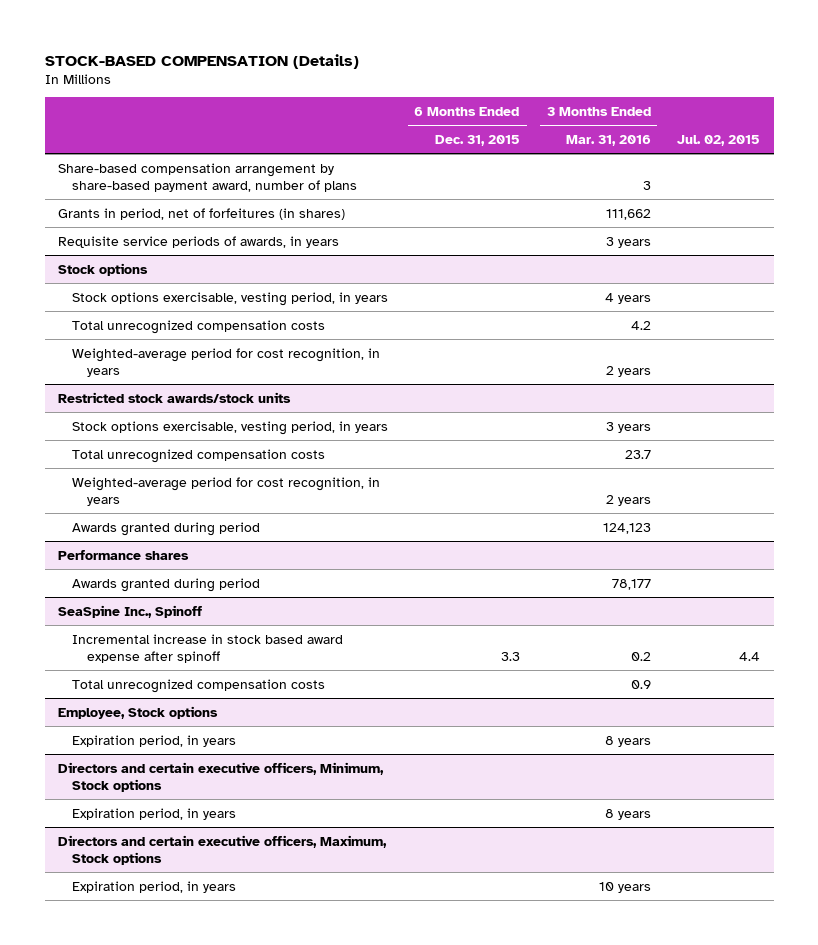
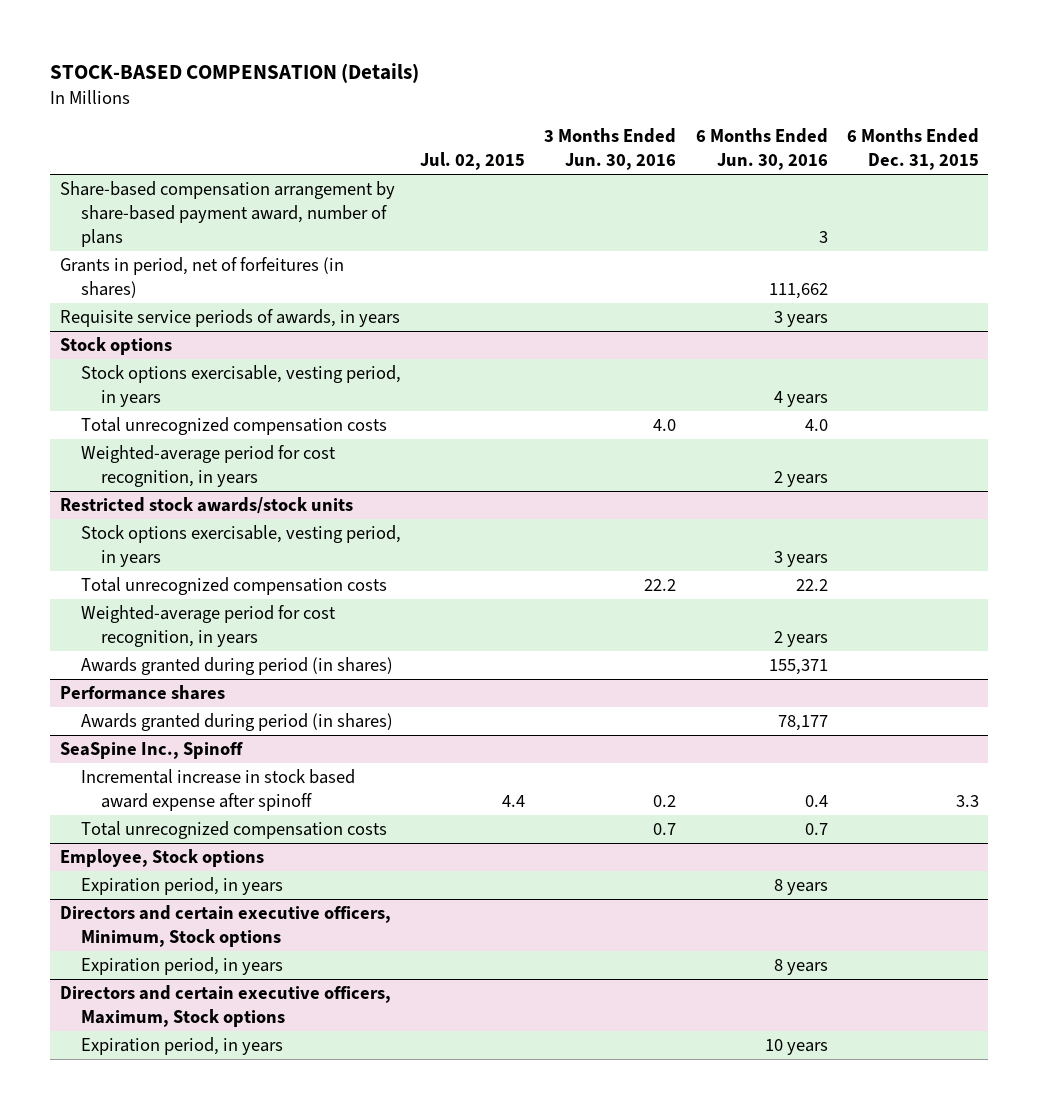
- | 6 Months Ended Dec. 31, 2015 | 3 Months Ended Mar. 31, 2016 | Jul. 02, 2015
+ | Jul. 02, 2015 | 3 Months Ended Jun. 30, 2016 | 6 Months Ended Jun. 30, 2016 | 6 Months Ended Dec. 31, 2015
@ Restricted stock awards/stock units
- Awards granted during period | | 124,123 |
+ Awards granted during period (in shares) | | | 155,371 |
@ Performance shares
- Awards granted during period | | 78,177 |
+ Awards granted during period (in shares) | | | 78,177 |

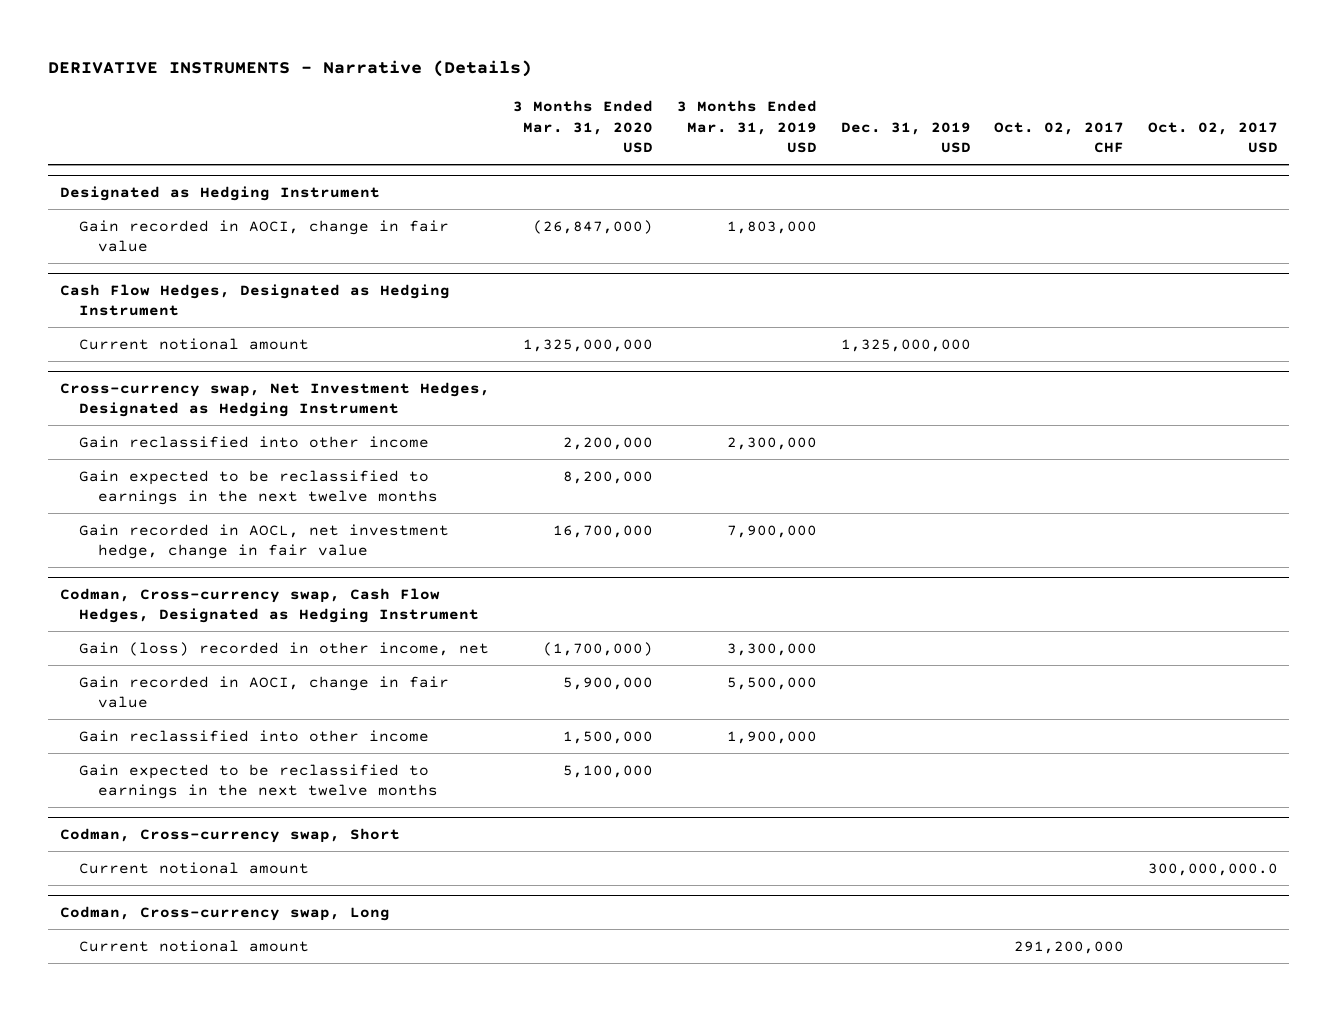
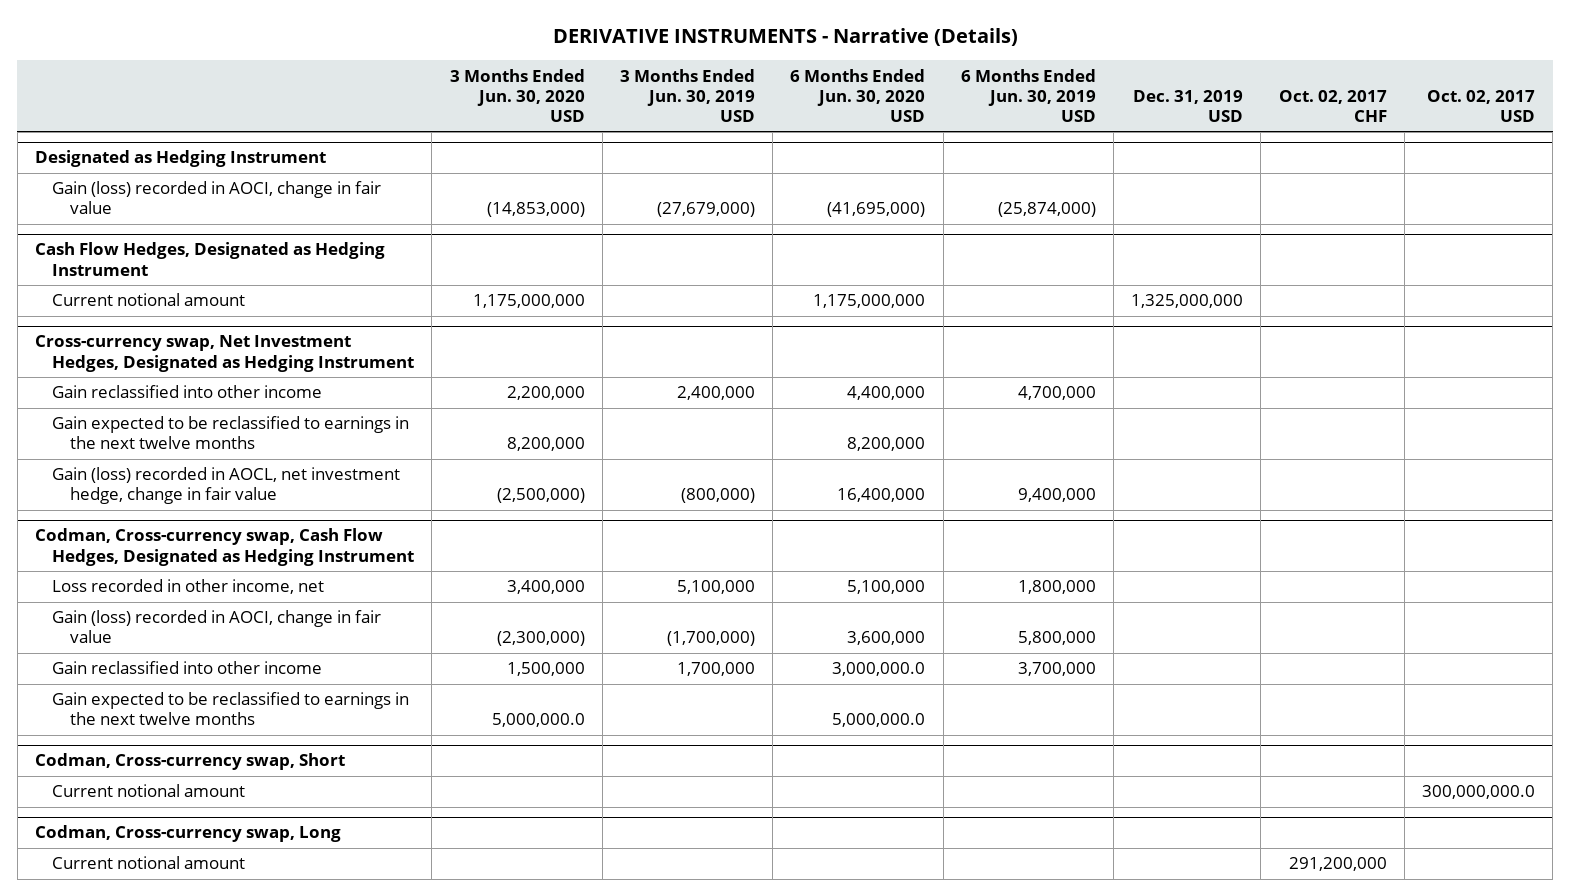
- | 3 Months Ended Mar. 31, 2020 USD | 3 Months Ended Mar. 31, 2019 USD | Dec. 31, 2019 USD | Oct. 02, 2017 CHF | Oct. 02, 2017 USD
+ | 3 Months Ended Jun. 30, 2020 USD | 3 Months Ended Jun. 30, 2019 USD | 6 Months Ended Jun. 30, 2020 USD | 6 Months Ended Jun. 30, 2019 USD | Dec. 31, 2019 USD | Oct. 02, 2017 CHF | Oct. 02, 2017 USD
@ Designated as Hedging Instrument
- Gain recorded in AOCI, change in fair value | (26,847,000) | 1,803,000 | | |
+ Gain (loss) recorded in AOCI, change in fair value | (14,853,000) | (27,679,000) | (41,695,000) | (25,874,000) | | |
@ Cross-currency swap, Net Investment Hedges, Designated as Hedging Instrument
- Gain recorded in AOCL, net investment hedge, change in fair value | 16,700,000 | 7,900,000 | | |
+ Gain (loss) recorded in AOCL, net investment hedge, change in fair value | (2,500,000) | (800,000) | 16,400,000 | 9,400,000 | | |
@ Codman, Cross-currency swap, Cash Flow Hedges, Designated as Hedging Instrument
- Gain (loss) recorded in other income, net | (1,700,000) | 3,300,000 | | |
- Gain recorded in AOCI, change in fair value | 5,900,000 | 5,500,000 | | |
+ Loss recorded in other income, net | 3,400,000 | 5,100,000 | 5,100,000 | 1,800,000 | | |
+ Gain (loss) recorded in AOCI, change in fair value | (2,300,000) | (1,700,000) | 3,600,000 | 5,800,000 | | |

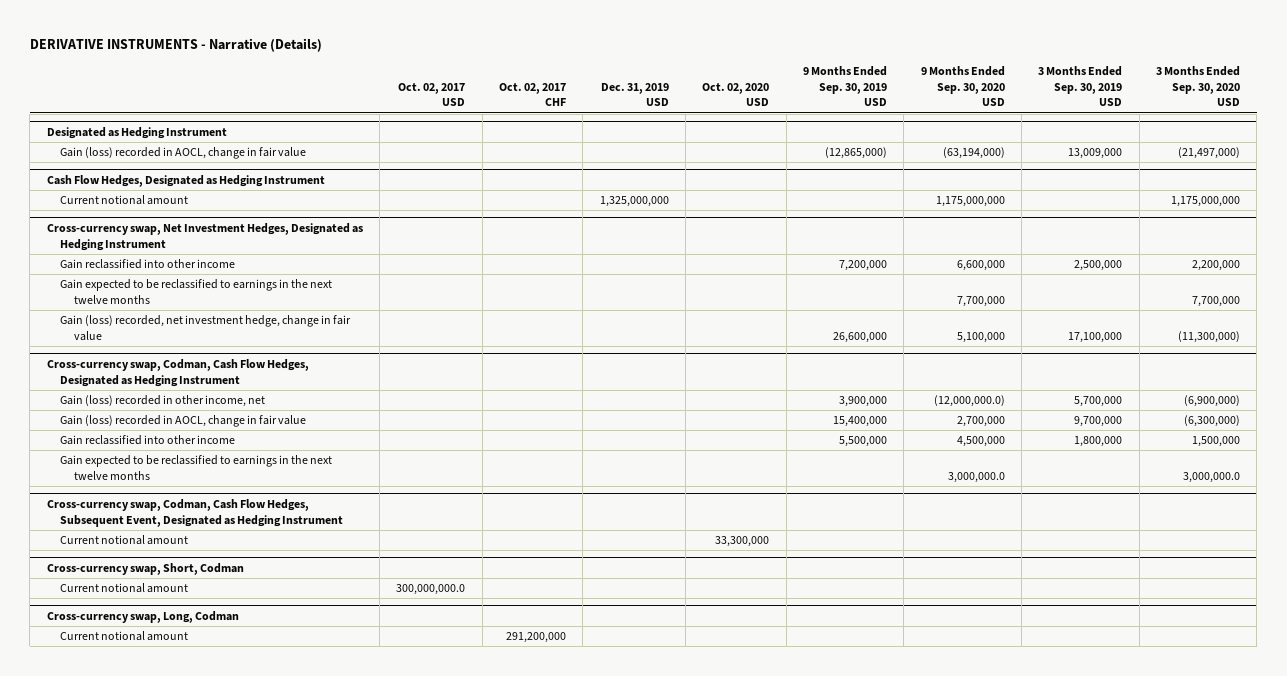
- | 3 Months Ended Jun. 30, 2020 USD | 3 Months Ended Jun. 30, 2019 USD | 6 Months Ended Jun. 30, 2020 USD | 6 Months Ended Jun. 30, 2019 USD | Dec. 31, 2019 USD | Oct. 02, 2017 CHF | Oct. 02, 2017 USD
+ | Oct. 02, 2017 USD | Oct. 02, 2017 CHF | Dec. 31, 2019 USD | Oct. 02, 2020 USD | 9 Months Ended Sep. 30, 2019 USD | 9 Months Ended Sep. 30, 2020 USD | 3 Months Ended Sep. 30, 2019 USD | 3 Months Ended Sep. 30, 2020 USD
@ Designated as Hedging Instrument
- Gain (loss) recorded in AOCI, change in fair value | (14,853,000) | (27,679,000) | (41,695,000) | (25,874,000) | | |
+ Gain (loss) recorded in AOCL, change in fair value | | | | | (12,865,000) | (63,194,000) | 13,009,000 | (21,497,000)
@ Cross-currency swap, Net Investment Hedges, Designated as Hedging Instrument
- Gain (loss) recorded in AOCL, net investment hedge, change in fair value | (2,500,000) | (800,000) | 16,400,000 | 9,400,000 | | |
- Codman, Cross-currency swap, Cash Flow Hedges, Designated as Hedging Instrument
- Loss recorded in other income, net | 3,400,000 | 5,100,000 | 5,100,000 | 1,800,000 | | |
- Gain (loss) recorded in AOCI, change in fair value | (2,300,000) | (1,700,000) | 3,600,000 | 5,800,000 | | |
@ Cross-currency swap, Net Investment Hedges, Designated as Hedging Instrument
+ Gain (loss) recorded, net investment hedge, change in fair value | | | | | 26,600,000 | 5,100,000 | 17,100,000 | (11,300,000)
+ Cross-currency swap, Codman, Cash Flow Hedges, Designated as Hedging Instrument
+ Gain (loss) recorded in other income, net | | | | | 3,900,000 | (12,000,000.0) | 5,700,000 | (6,900,000)
+ Gain (loss) recorded in AOCL, change in fair value | | | | | 15,400,000 | 2,700,000 | 9,700,000 | (6,300,000)
- Codman, Cross-currency swap, Short
+ Cross-currency swap, Codman, Cash Flow Hedges, Subsequent Event, Designated as Hedging Instrument
+ Current notional amount | | | | 33,300,000 | | | |
+ Cross-currency swap, Short, Codman
- Codman, Cross-currency swap, Long
+ Cross-currency swap, Long, Codman

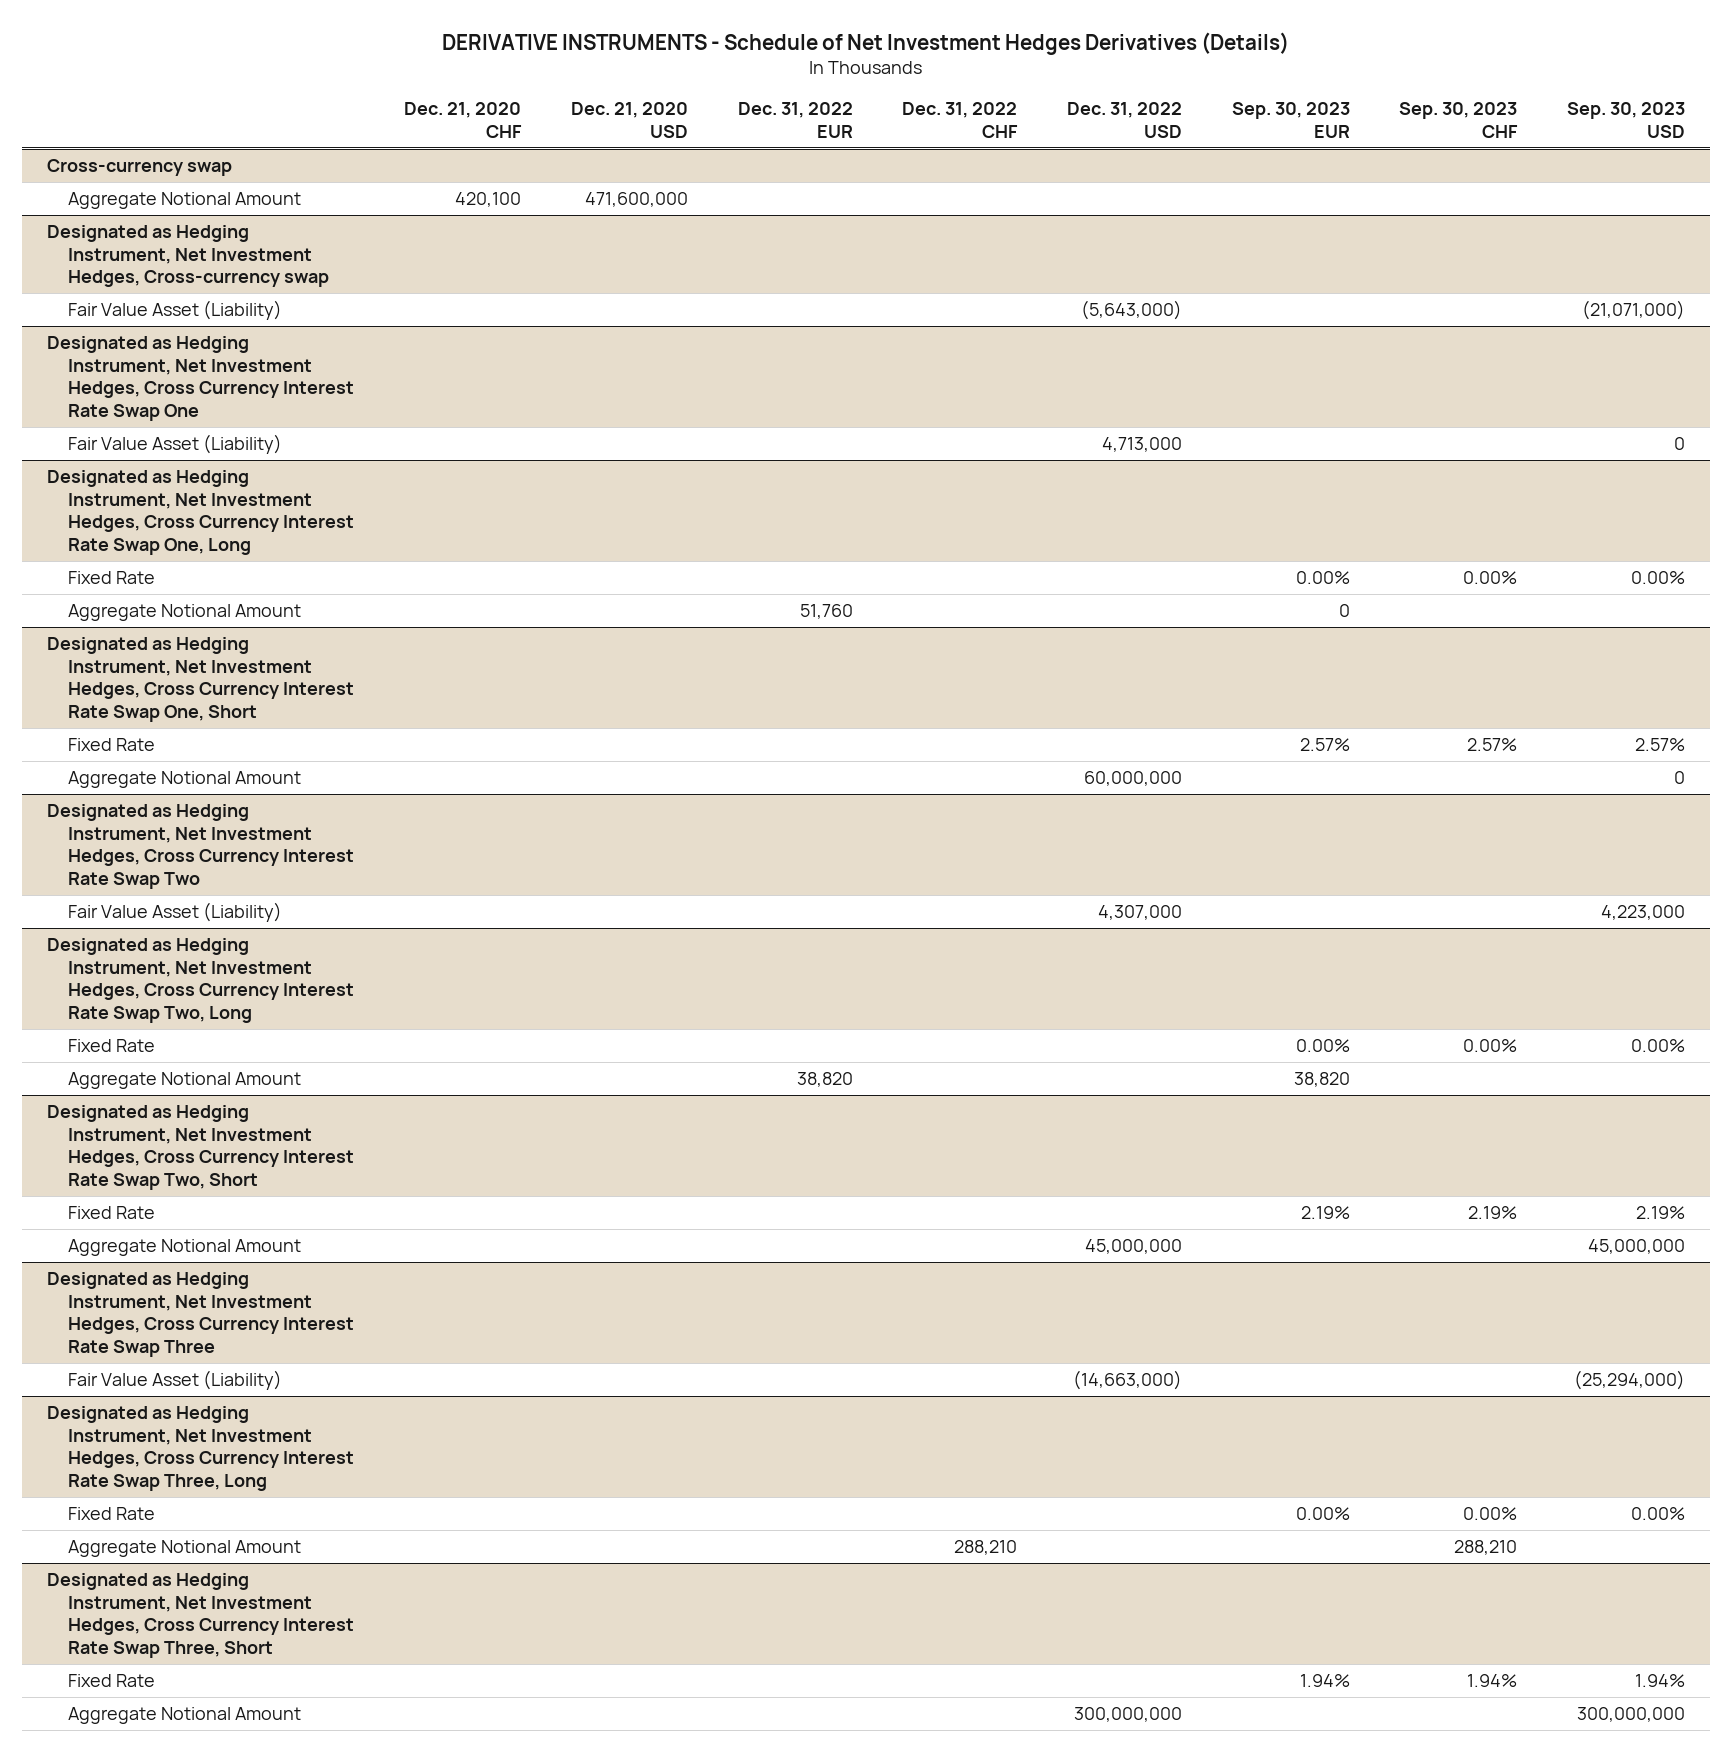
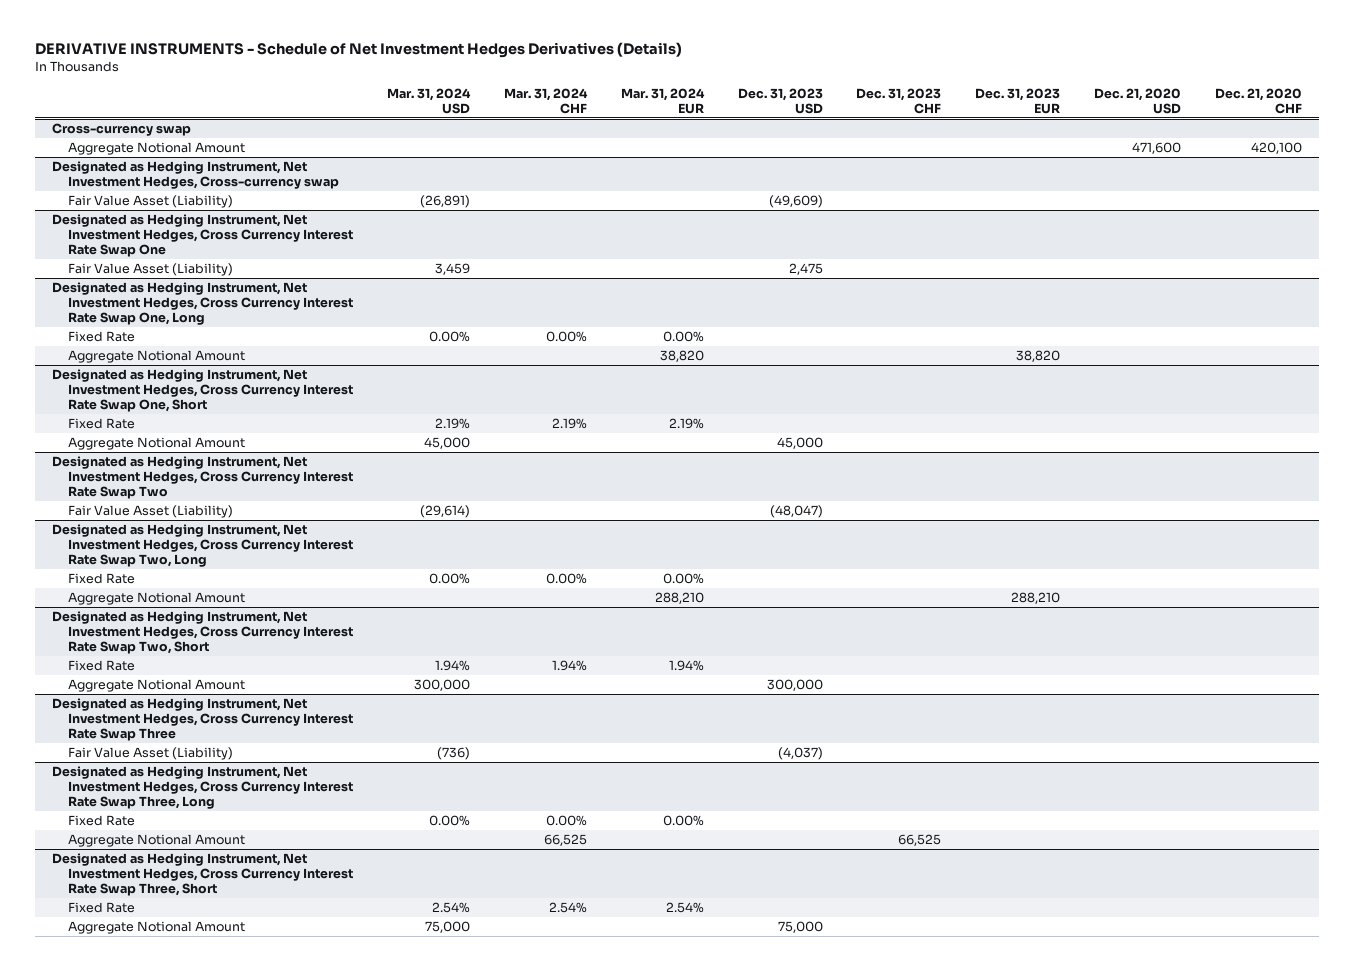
- | Dec. 21, 2020 CHF | Dec. 21, 2020 USD | Dec. 31, 2022 EUR | Dec. 31, 2022 CHF | Dec. 31, 2022 USD | Sep. 30, 2023 EUR | Sep. 30, 2023 CHF | Sep. 30, 2023 USD
+ | Mar. 31, 2024 USD | Mar. 31, 2024 CHF | Mar. 31, 2024 EUR | Dec. 31, 2023 USD | Dec. 31, 2023 CHF | Dec. 31, 2023 EUR | Dec. 21, 2020 USD | Dec. 21, 2020 CHF
@ Cross-currency swap
- Aggregate Notional Amount | 420,100 | 471,600,000 | | | | | |
+ Aggregate Notional Amount | | | | | | | 471,600 | 420,100

